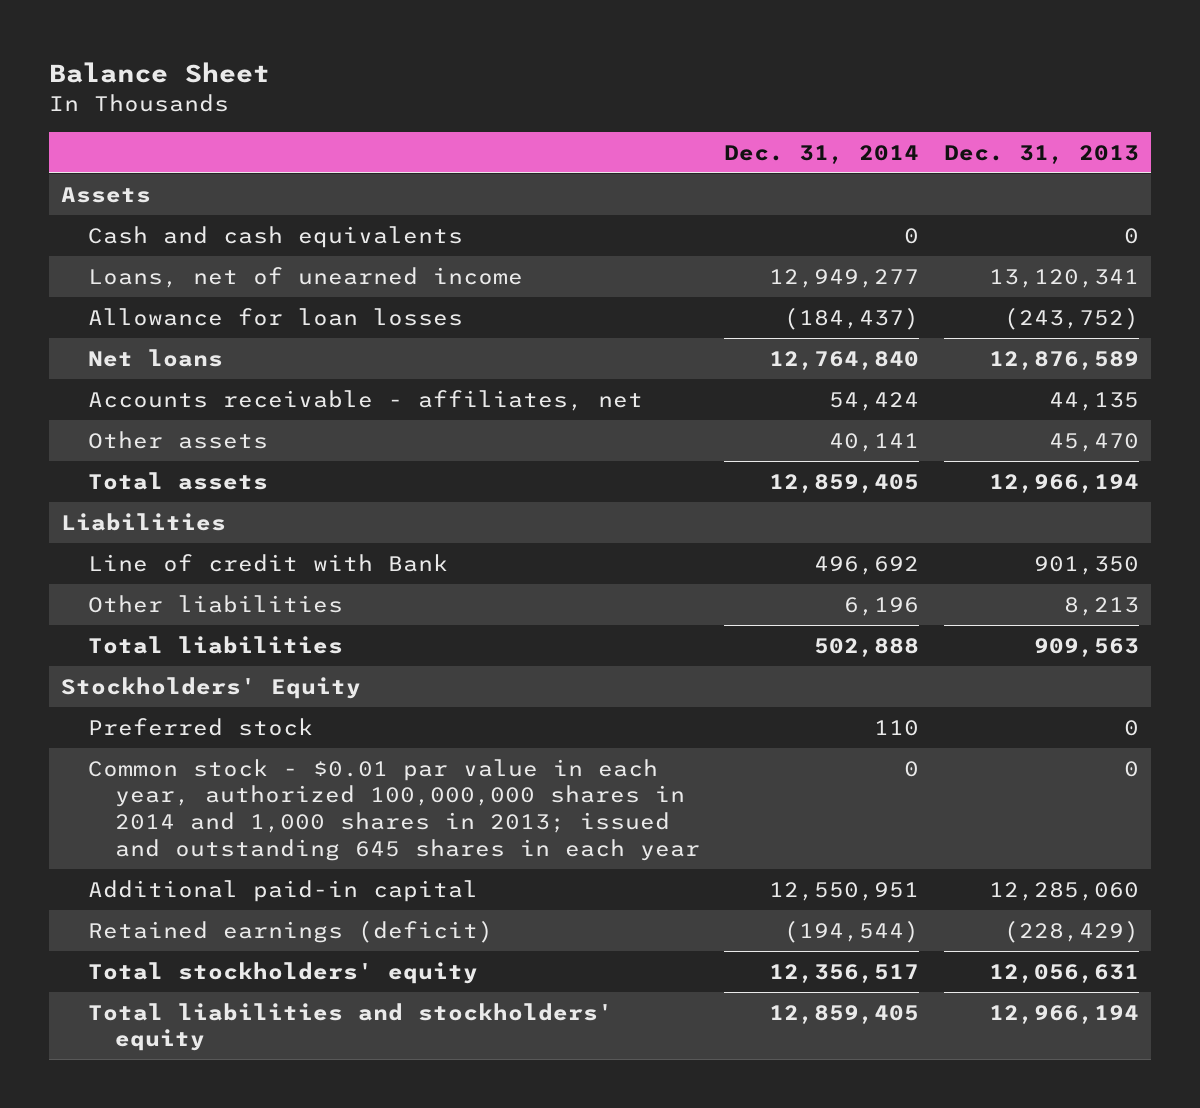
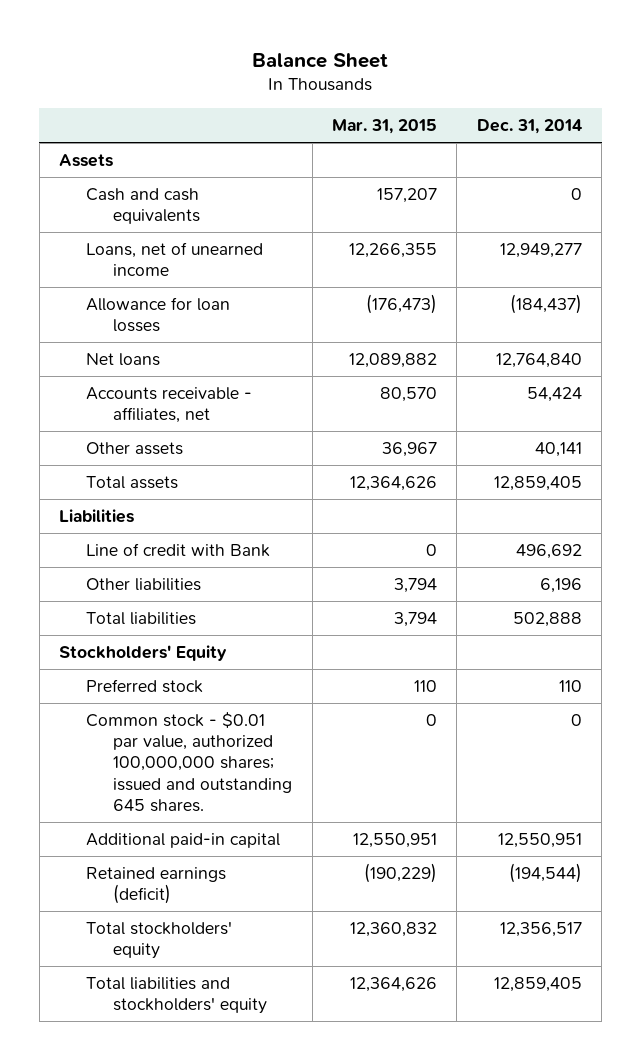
- | Dec. 31, 2014 | Dec. 31, 2013
+ | Mar. 31, 2015 | Dec. 31, 2014
- Common stock - $0.01 par value in each year, authorized 100,000,000 shares in 2014 and 1,000 shares in 2013; issued and outstanding 645 shares in each year | 0 | 0
+ Common stock - $0.01 par value, authorized 100,000,000 shares; issued and outstanding 645 shares. | 0 | 0

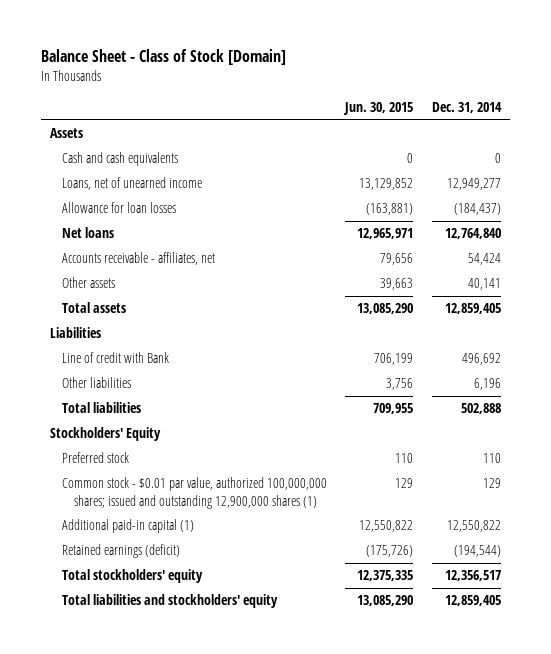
- Balance Sheet
+ Balance Sheet - Class of Stock [Domain]
- | Mar. 31, 2015 | Dec. 31, 2014
+ | Jun. 30, 2015 | Dec. 31, 2014
- Common stock - $0.01 par value, authorized 100,000,000 shares; issued and outstanding 645 shares. | 0 | 0
- Additional paid-in capital | 12,550,951 | 12,550,951
+ Common stock - $0.01 par value, authorized 100,000,000 shares; issued and outstanding 12,900,000 shares (1) | 129 | 129
+ Additional paid-in capital (1) | 12,550,822 | 12,550,822

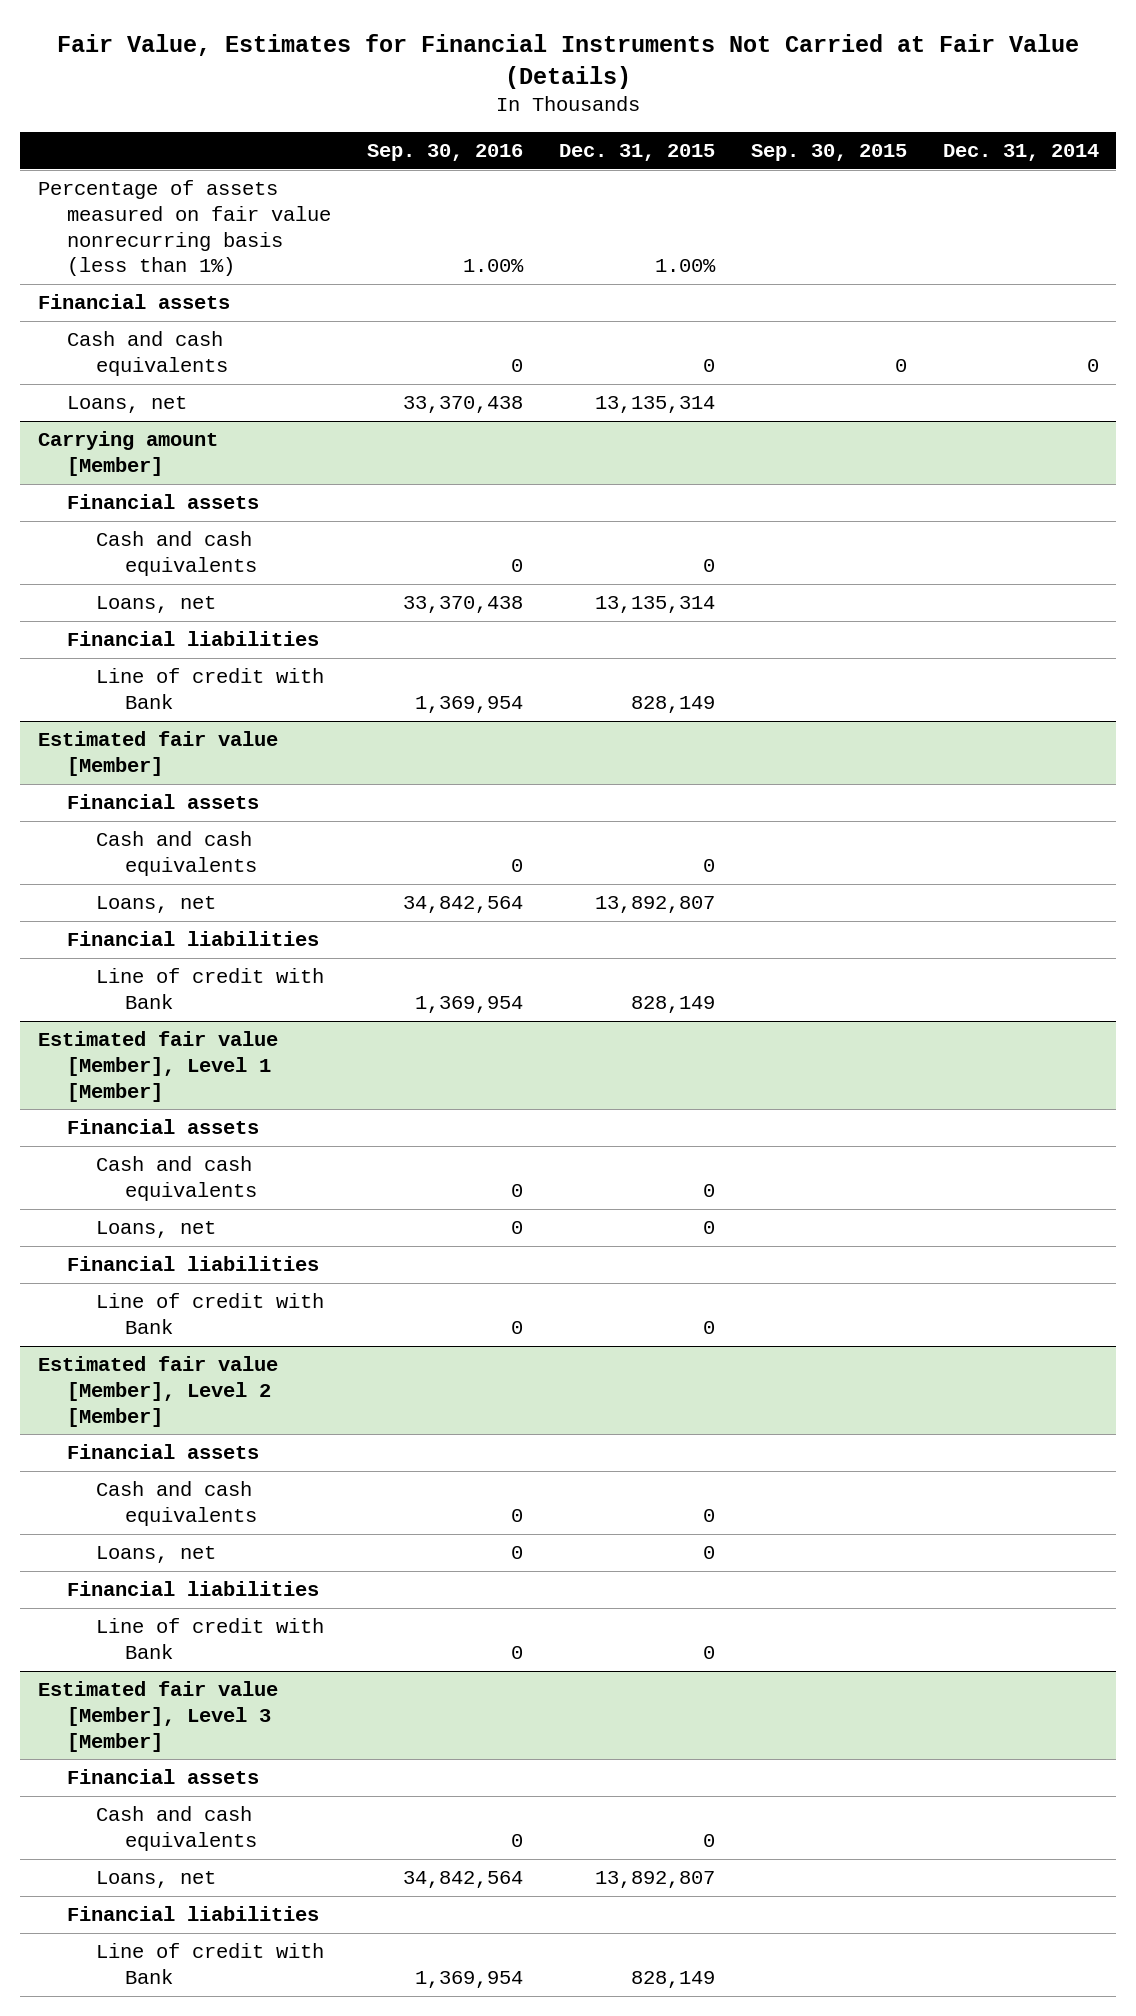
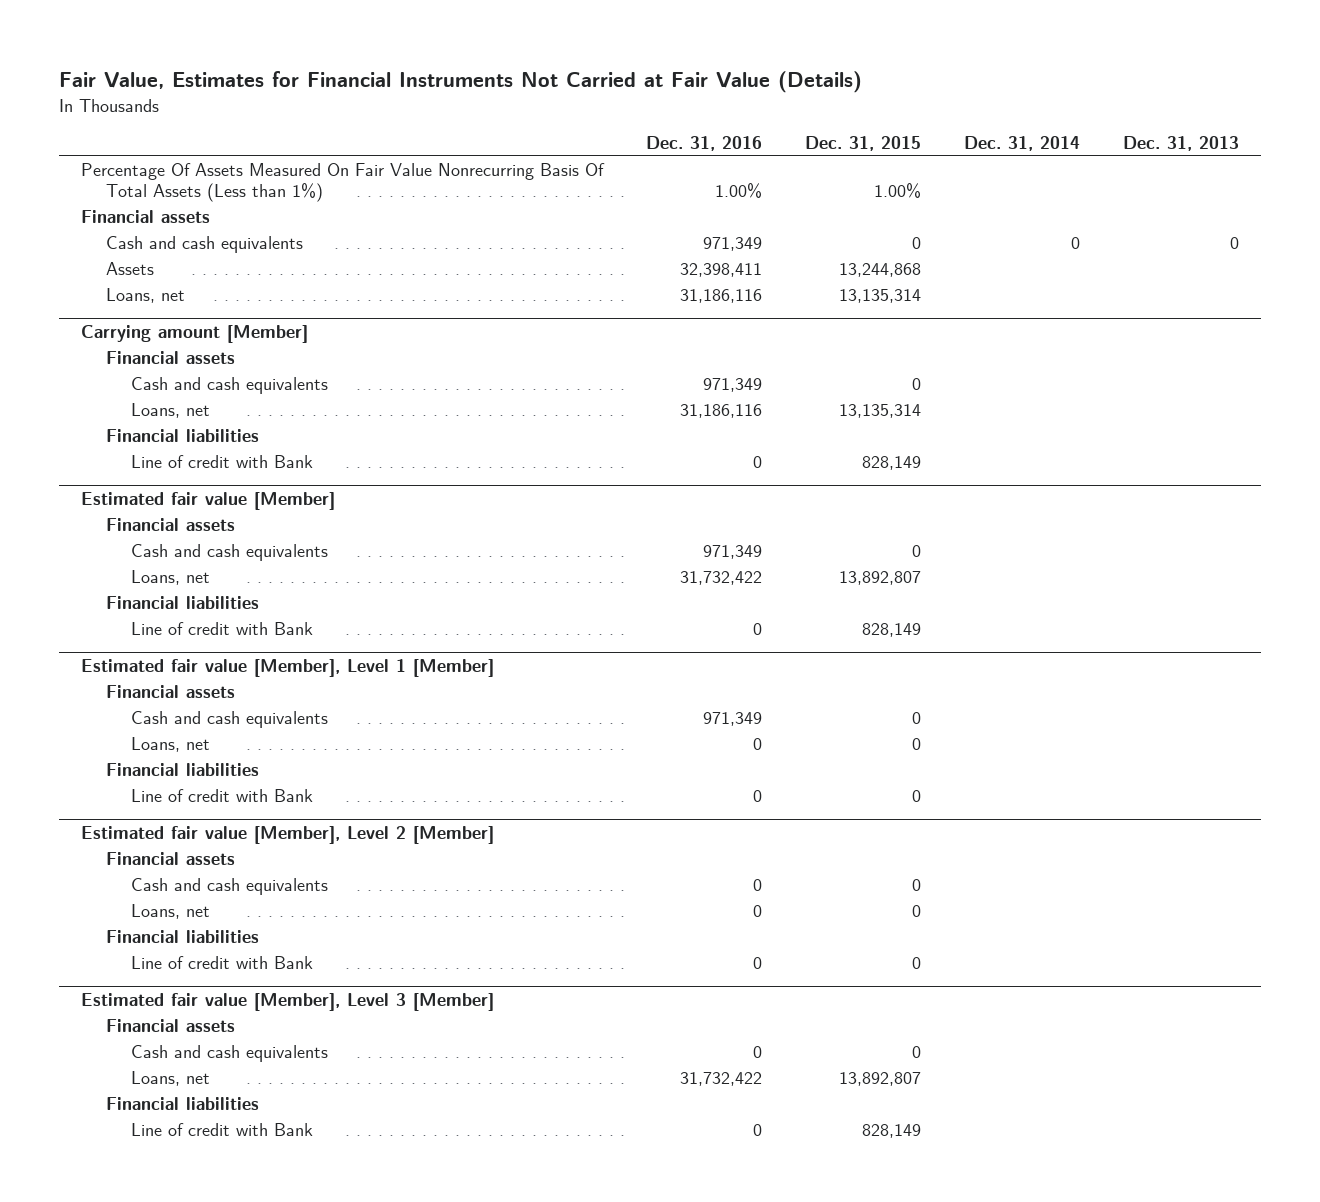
- | Sep. 30, 2016 | Dec. 31, 2015 | Sep. 30, 2015 | Dec. 31, 2014
+ | Dec. 31, 2016 | Dec. 31, 2015 | Dec. 31, 2014 | Dec. 31, 2013
- Percentage of assets measured on fair value nonrecurring basis (less than 1%) | 1.00% | 1.00% | |
+ Percentage Of Assets Measured On Fair Value Nonrecurring Basis Of Total Assets (Less than 1%) | 1.00% | 1.00% | |
+ Assets | 32,398,411 | 13,244,868 | |

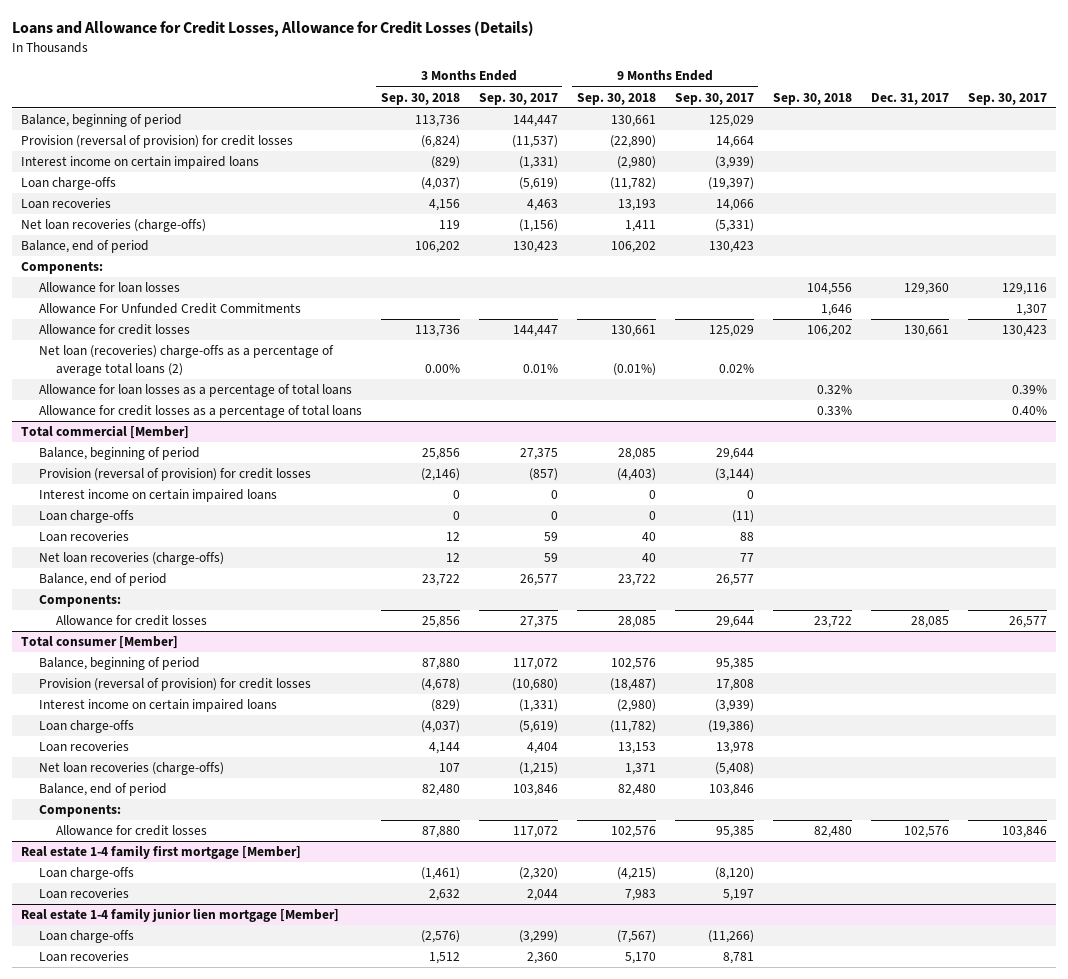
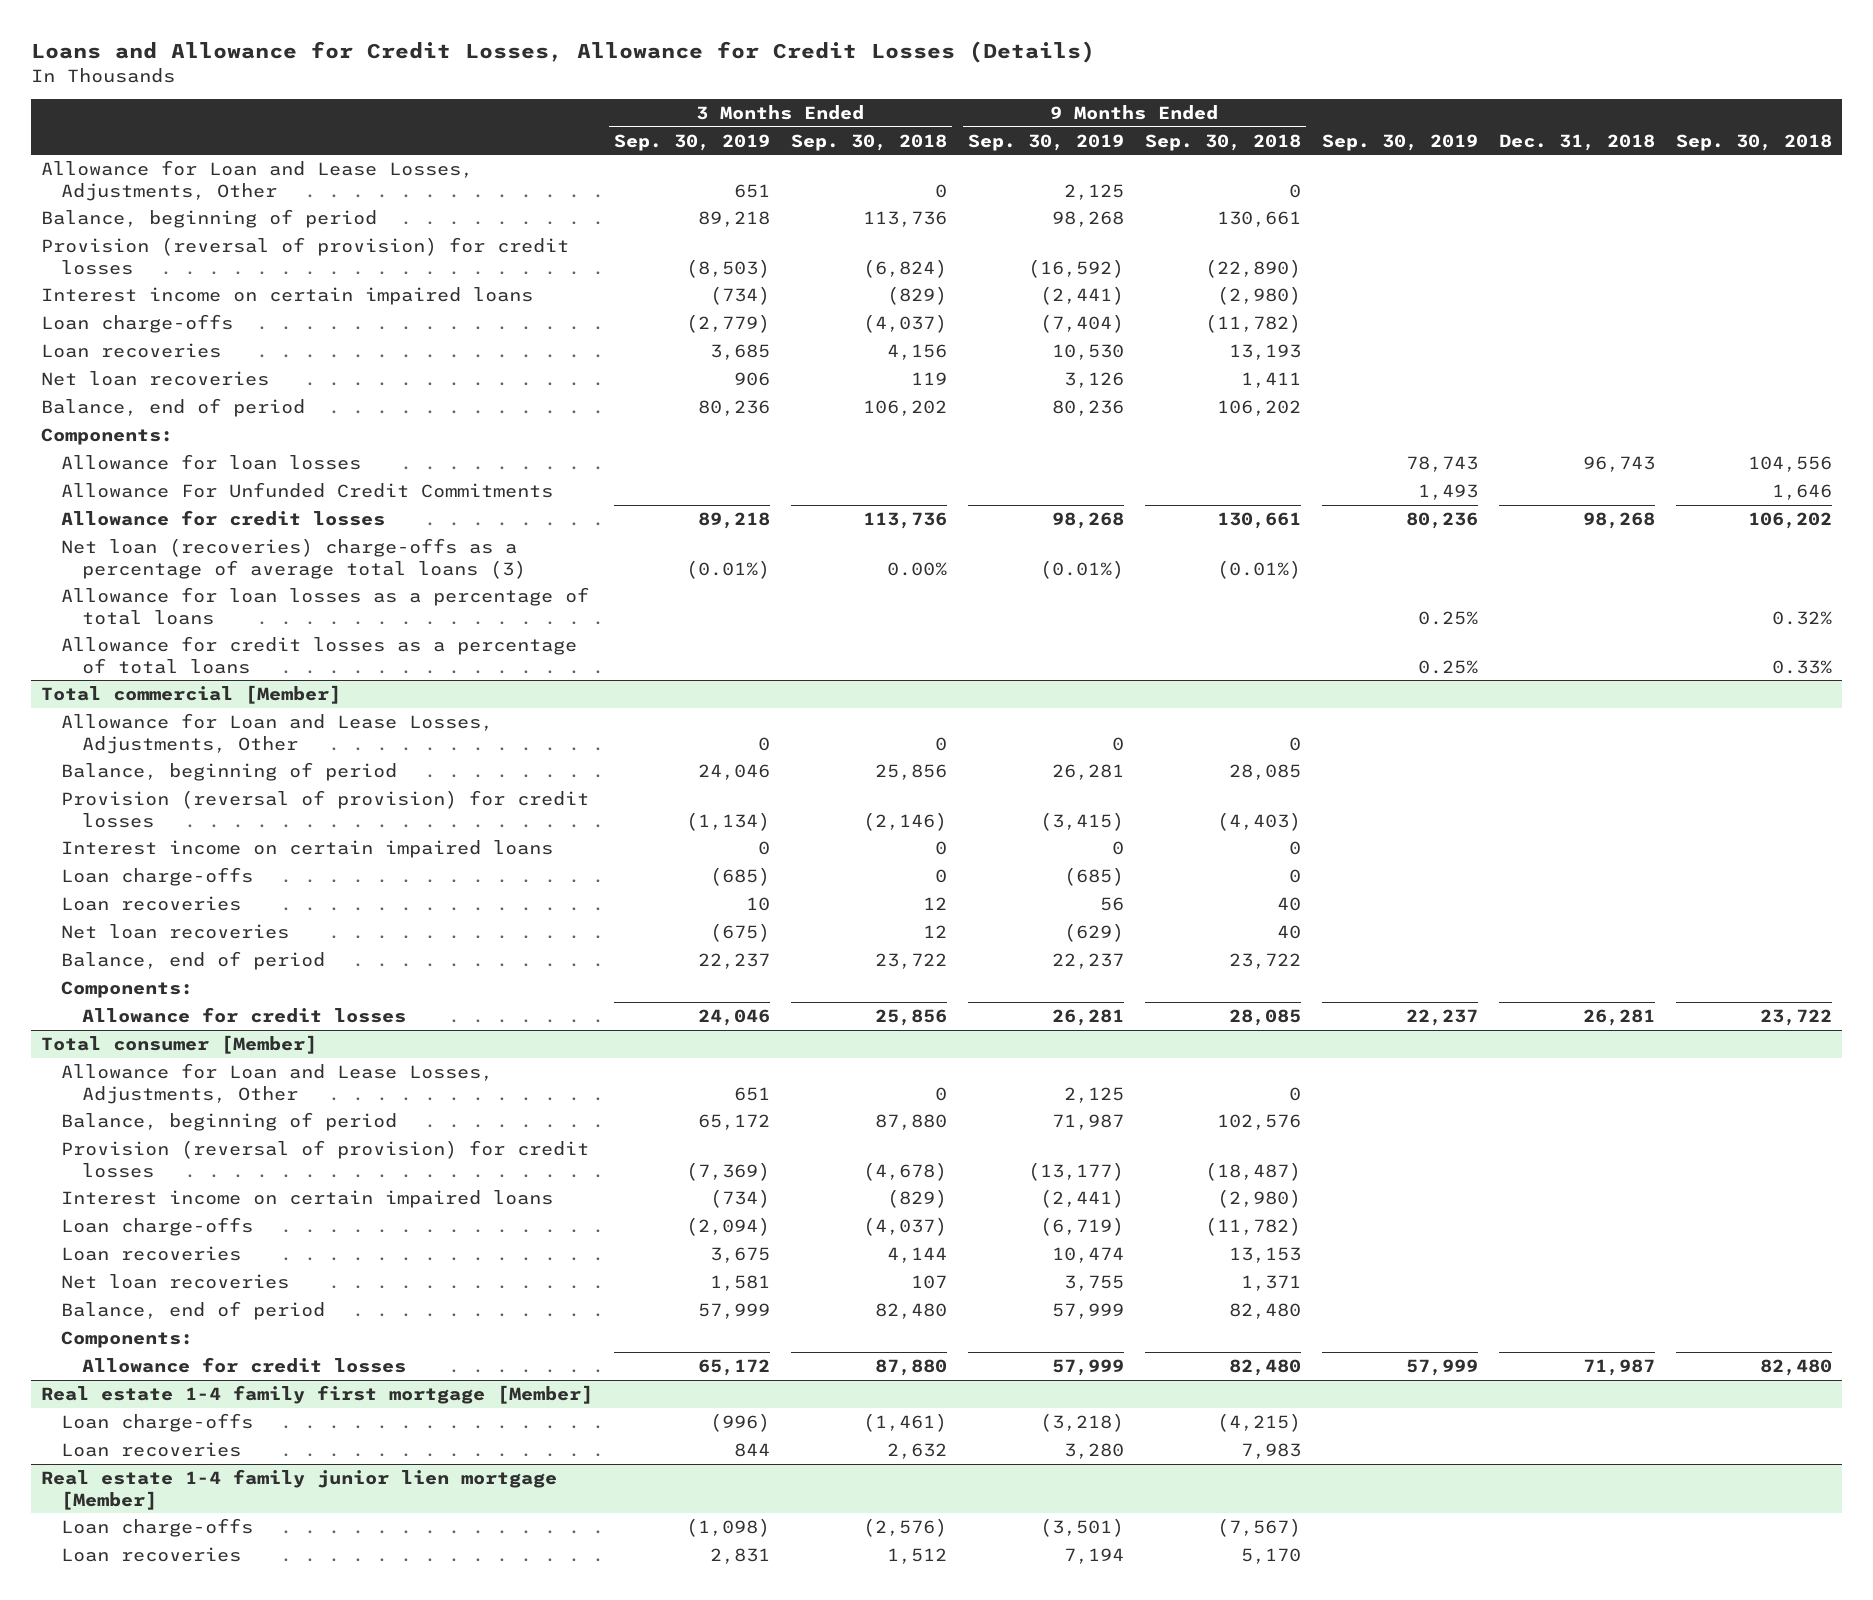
- | 3 Months Ended Sep. 30, 2018 | 3 Months Ended Sep. 30, 2017 | 9 Months Ended Sep. 30, 2018 | 9 Months Ended Sep. 30, 2017 | Sep. 30, 2018 | Dec. 31, 2017 | Sep. 30, 2017
+ | 3 Months Ended Sep. 30, 2019 | 3 Months Ended Sep. 30, 2018 | 9 Months Ended Sep. 30, 2019 | 9 Months Ended Sep. 30, 2018 | Sep. 30, 2019 | Dec. 31, 2018 | Sep. 30, 2018
+ Allowance for Loan and Lease Losses, Adjustments, Other | 651 | 0 | 2,125 | 0 | | |
- Net loan recoveries (charge-offs) | 119 | (1,156) | 1,411 | (5,331) | | |
+ Net loan recoveries | 906 | 119 | 3,126 | 1,411 | | |
- Net loan (recoveries) charge-offs as a percentage of average total loans (2) | 0.00% | 0.01% | (0.01%) | 0.02% | | |
+ Net loan (recoveries) charge-offs as a percentage of average total loans (3) | (0.01%) | 0.00% | (0.01%) | (0.01%) | | |
@ Total commercial [Member]
+ Allowance for Loan and Lease Losses, Adjustments, Other | 0 | 0 | 0 | 0 | | |
- Net loan recoveries (charge-offs) | 12 | 59 | 40 | 77 | | |
+ Net loan recoveries | (675) | 12 | (629) | 40 | | |
@ Total consumer [Member]
+ Allowance for Loan and Lease Losses, Adjustments, Other | 651 | 0 | 2,125 | 0 | | |
- Net loan recoveries (charge-offs) | 107 | (1,215) | 1,371 | (5,408) | | |
+ Net loan recoveries | 1,581 | 107 | 3,755 | 1,371 | | |
- Allowance for credit losses | 87,880 | 117,072 | 102,576 | 95,385 | 82,480 | 102,576 | 103,846
+ Allowance for credit losses | 65,172 | 87,880 | 57,999 | 82,480 | 57,999 | 71,987 | 82,480

